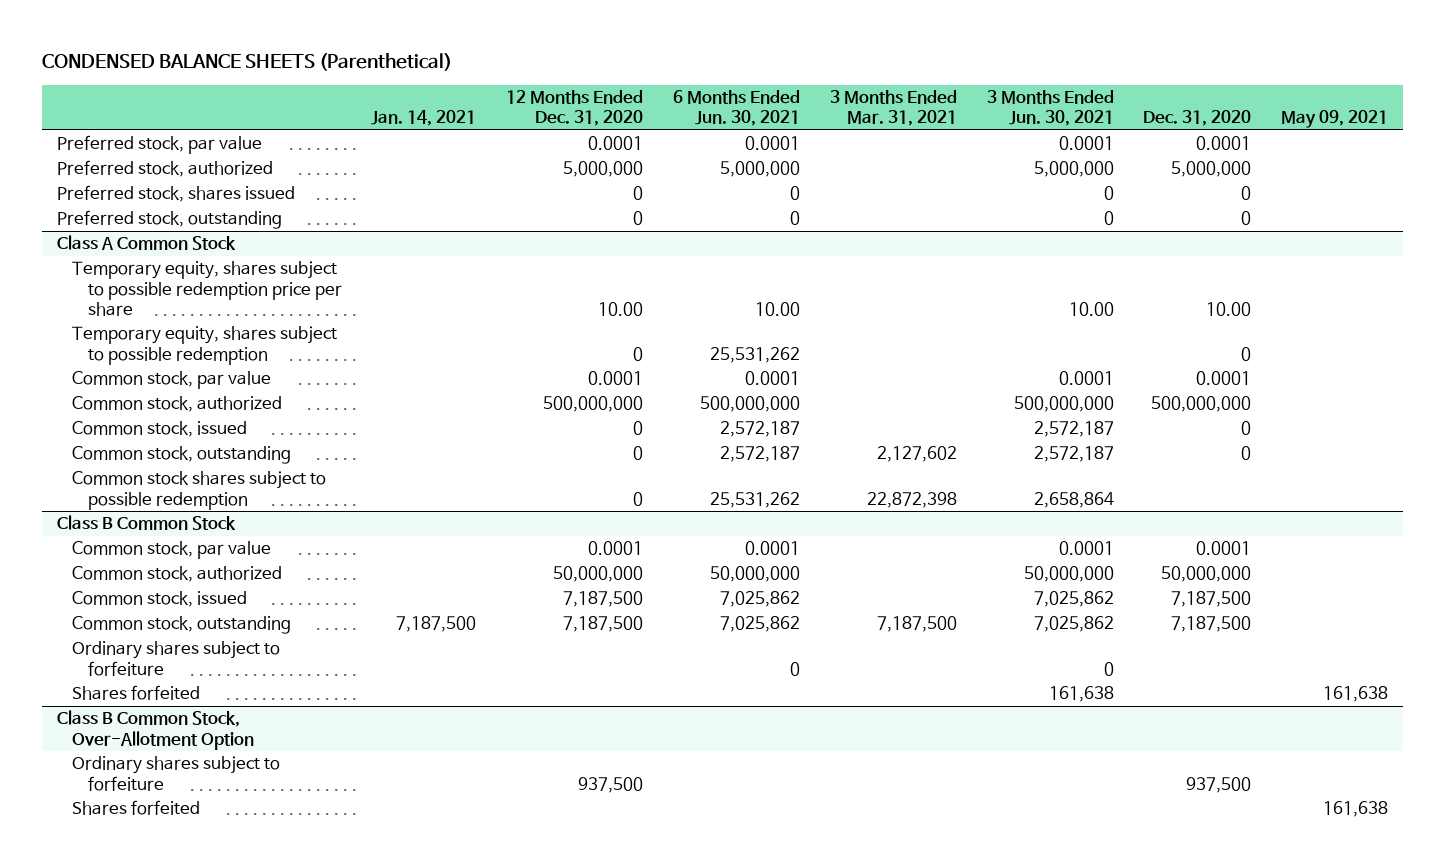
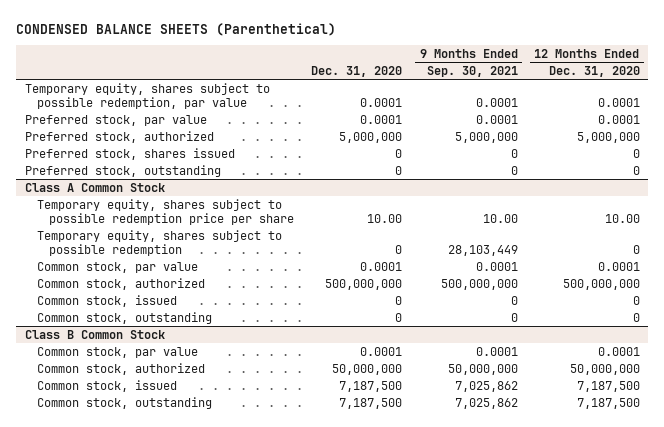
- | Jan. 14, 2021 | 12 Months Ended Dec. 31, 2020 | 6 Months Ended Jun. 30, 2021 | 3 Months Ended Mar. 31, 2021 | 3 Months Ended Jun. 30, 2021 | Dec. 31, 2020 | May 09, 2021
+ | Dec. 31, 2020 | 9 Months Ended Sep. 30, 2021 | 12 Months Ended Dec. 31, 2020
+ Temporary equity, shares subject to possible redemption, par value | 0.0001 | 0.0001 | 0.0001
@ Class A Common Stock
- Common stock shares subject to possible redemption | | 0 | 25,531,262 | 22,872,398 | 2,658,864 | |
@ Class B Common Stock
- Ordinary shares subject to forfeiture | | | 0 | | 0 | |
- Shares forfeited | | | | | 161,638 | | 161,638
- Class B Common Stock, Over-Allotment Option
- Ordinary shares subject to forfeiture | | 937,500 | | | | 937,500 |
- Shares forfeited | | | | | | | 161,638

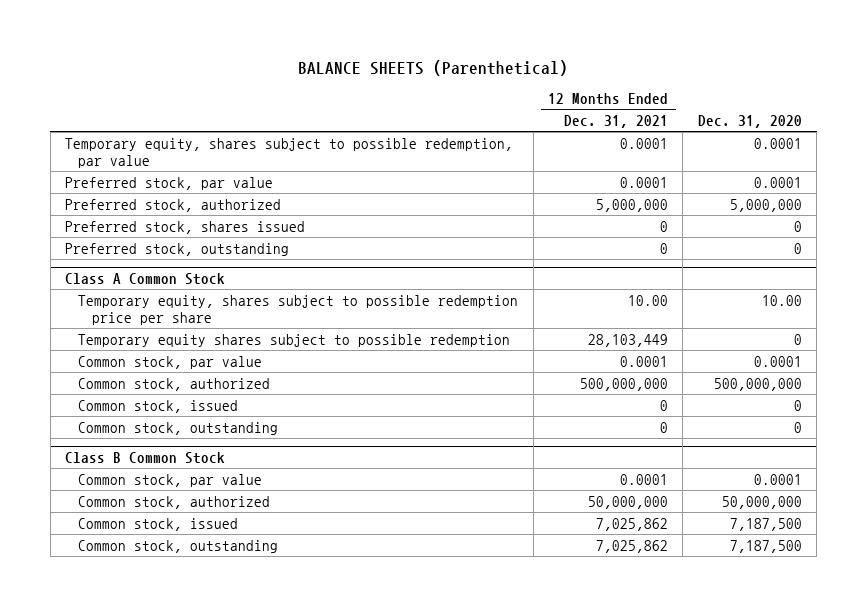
- CONDENSED BALANCE SHEETS (Parenthetical)
+ BALANCE SHEETS (Parenthetical)
- | Dec. 31, 2020 | 9 Months Ended Sep. 30, 2021 | 12 Months Ended Dec. 31, 2020
+ | 12 Months Ended Dec. 31, 2021 | Dec. 31, 2020
@ Class A Common Stock
- Temporary equity, shares subject to possible redemption | 0 | 28,103,449 | 0
+ Temporary equity shares subject to possible redemption | 28,103,449 | 0

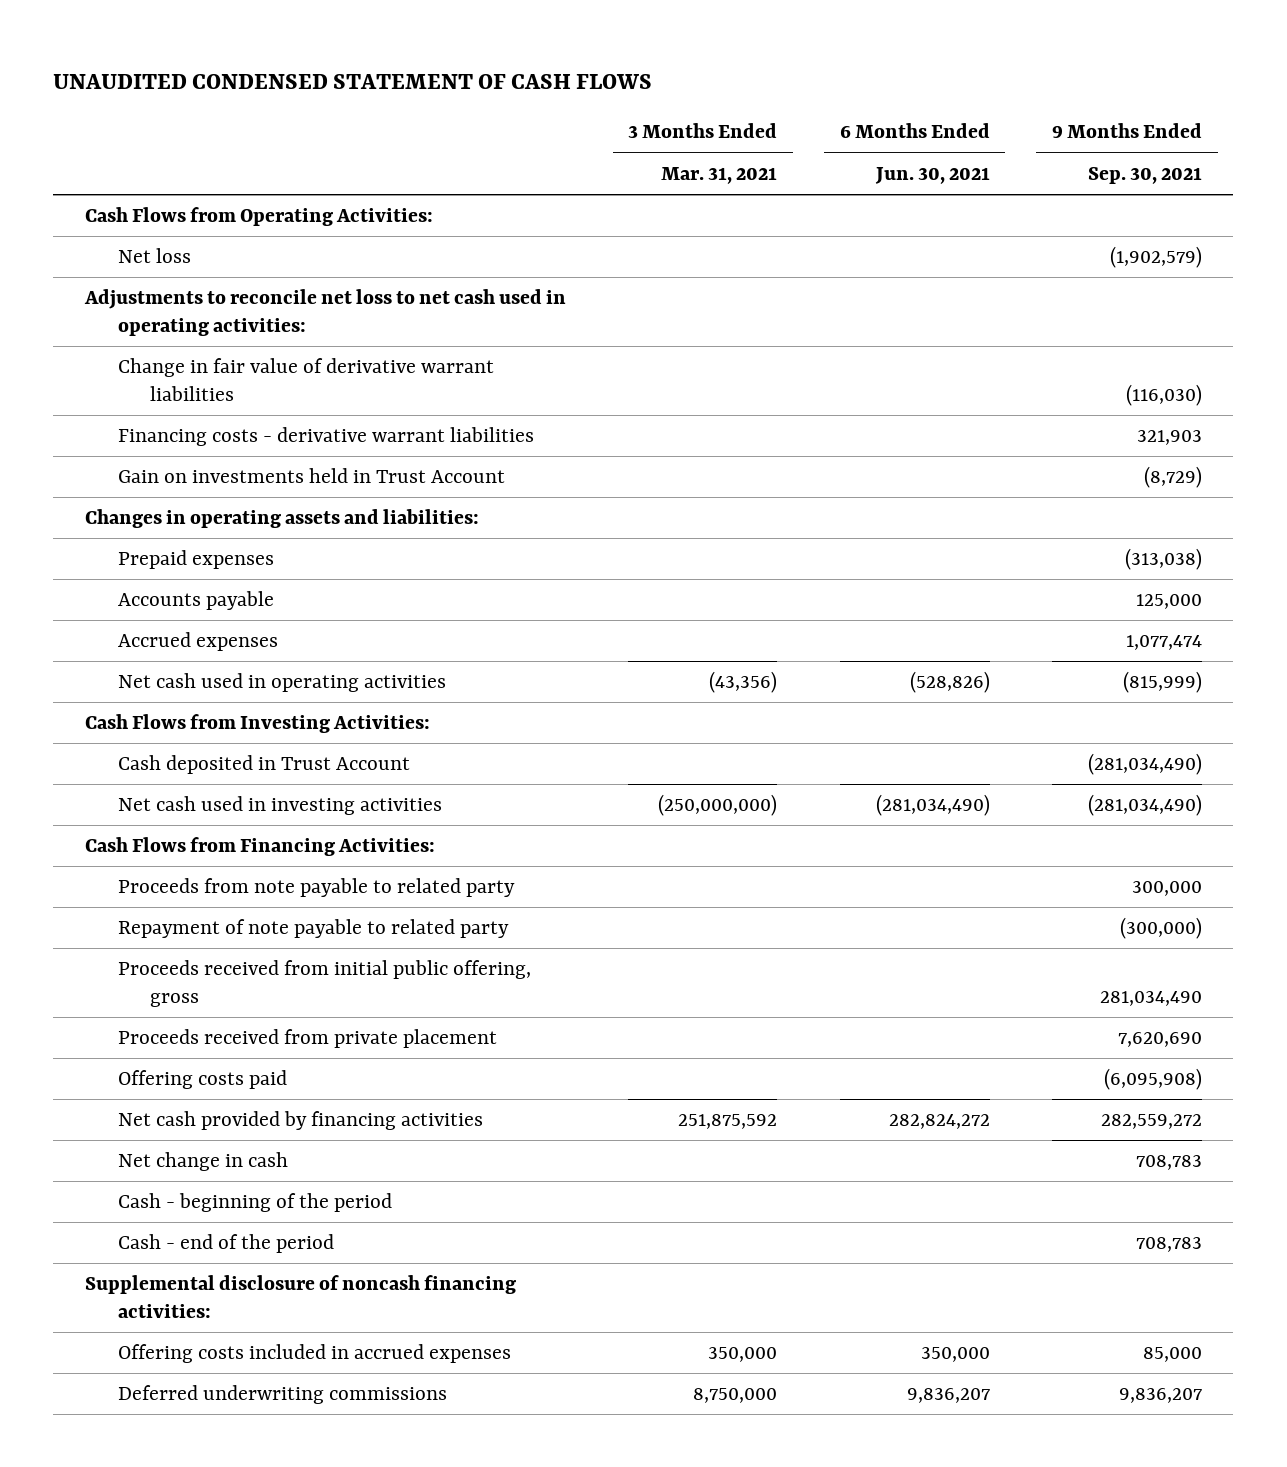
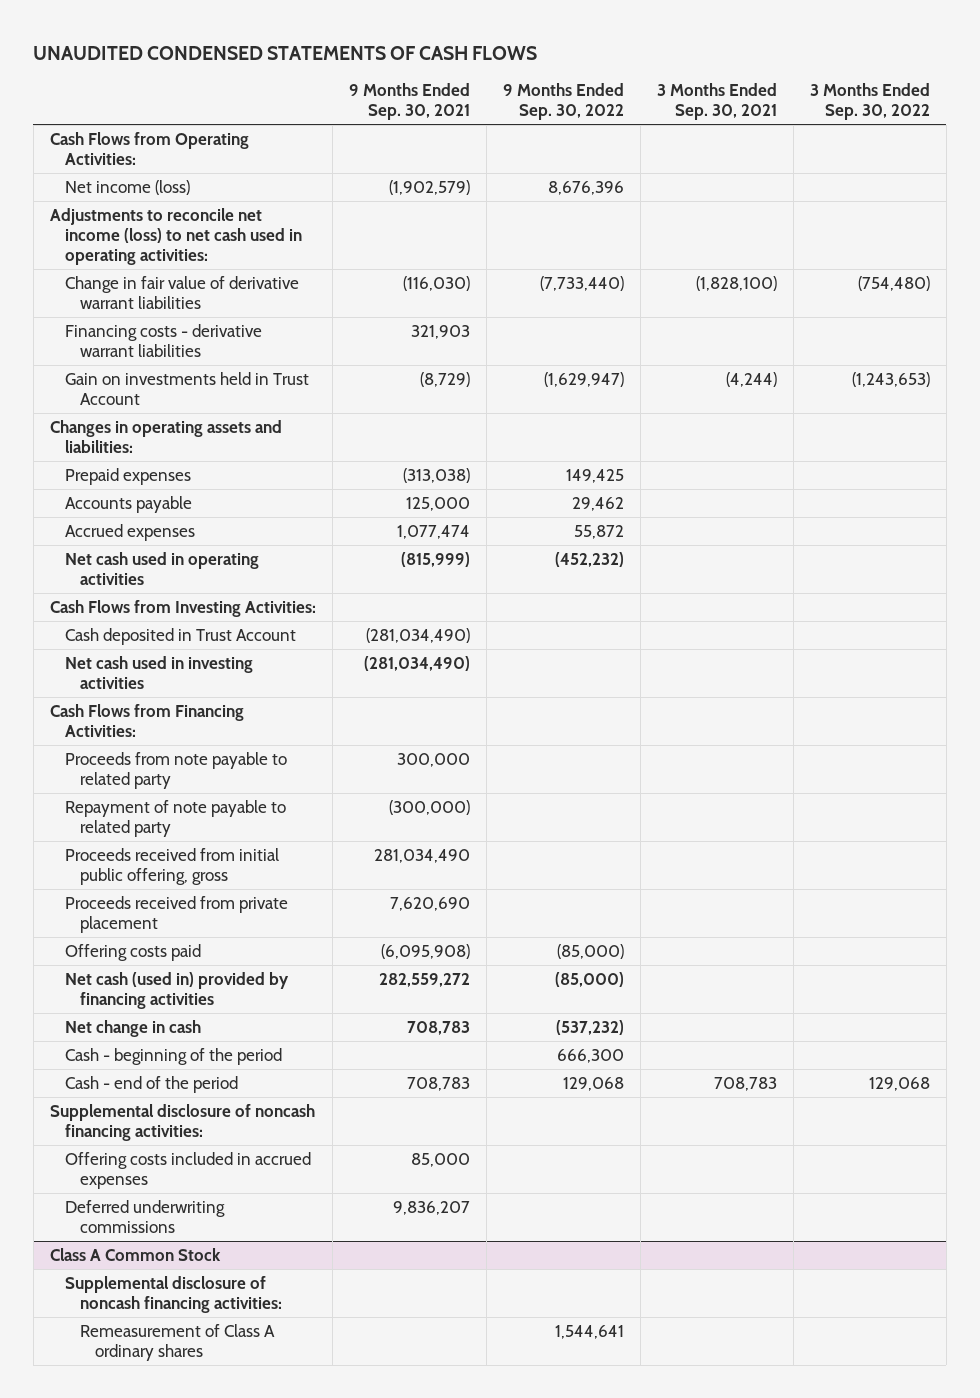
- UNAUDITED CONDENSED STATEMENT OF CASH FLOWS
+ UNAUDITED CONDENSED STATEMENTS OF CASH FLOWS
- | 3 Months Ended Mar. 31, 2021 | 6 Months Ended Jun. 30, 2021 | 9 Months Ended Sep. 30, 2021
+ | 9 Months Ended Sep. 30, 2021 | 9 Months Ended Sep. 30, 2022 | 3 Months Ended Sep. 30, 2021 | 3 Months Ended Sep. 30, 2022
- Net loss | | | (1,902,579)
- Adjustments to reconcile net loss to net cash used in operating activities:
+ Net income (loss) | (1,902,579) | 8,676,396 | |
+ Adjustments to reconcile net income (loss) to net cash used in operating activities:
- Net cash provided by financing activities | 251,875,592 | 282,824,272 | 282,559,272
+ Net cash (used in) provided by financing activities | 282,559,272 | (85,000) | |
+ Class A Common Stock
+ Supplemental disclosure of noncash financing activities:
+ Remeasurement of Class A ordinary shares | | 1,544,641 | |

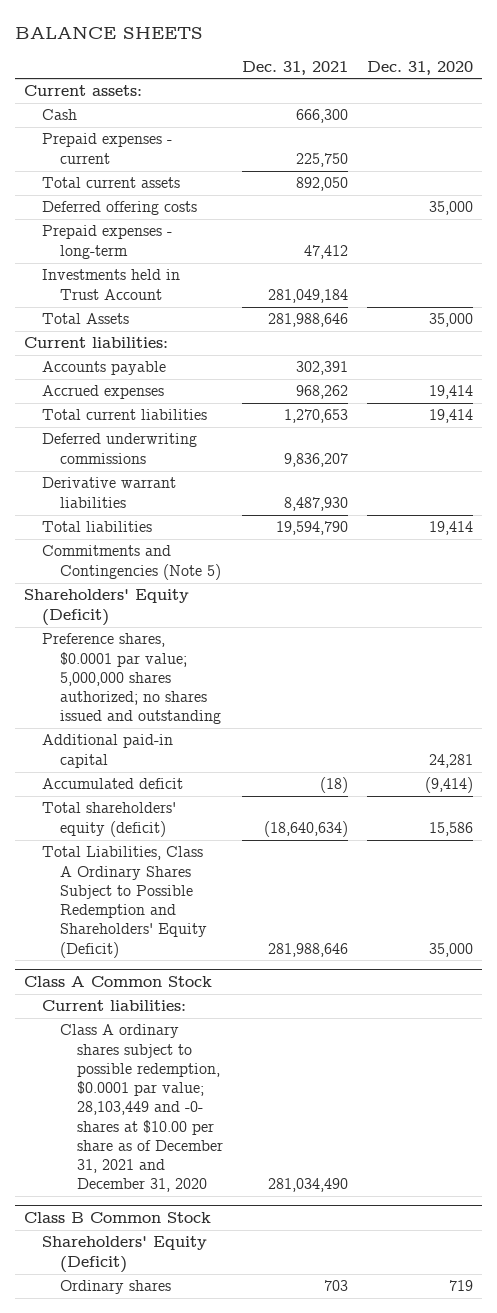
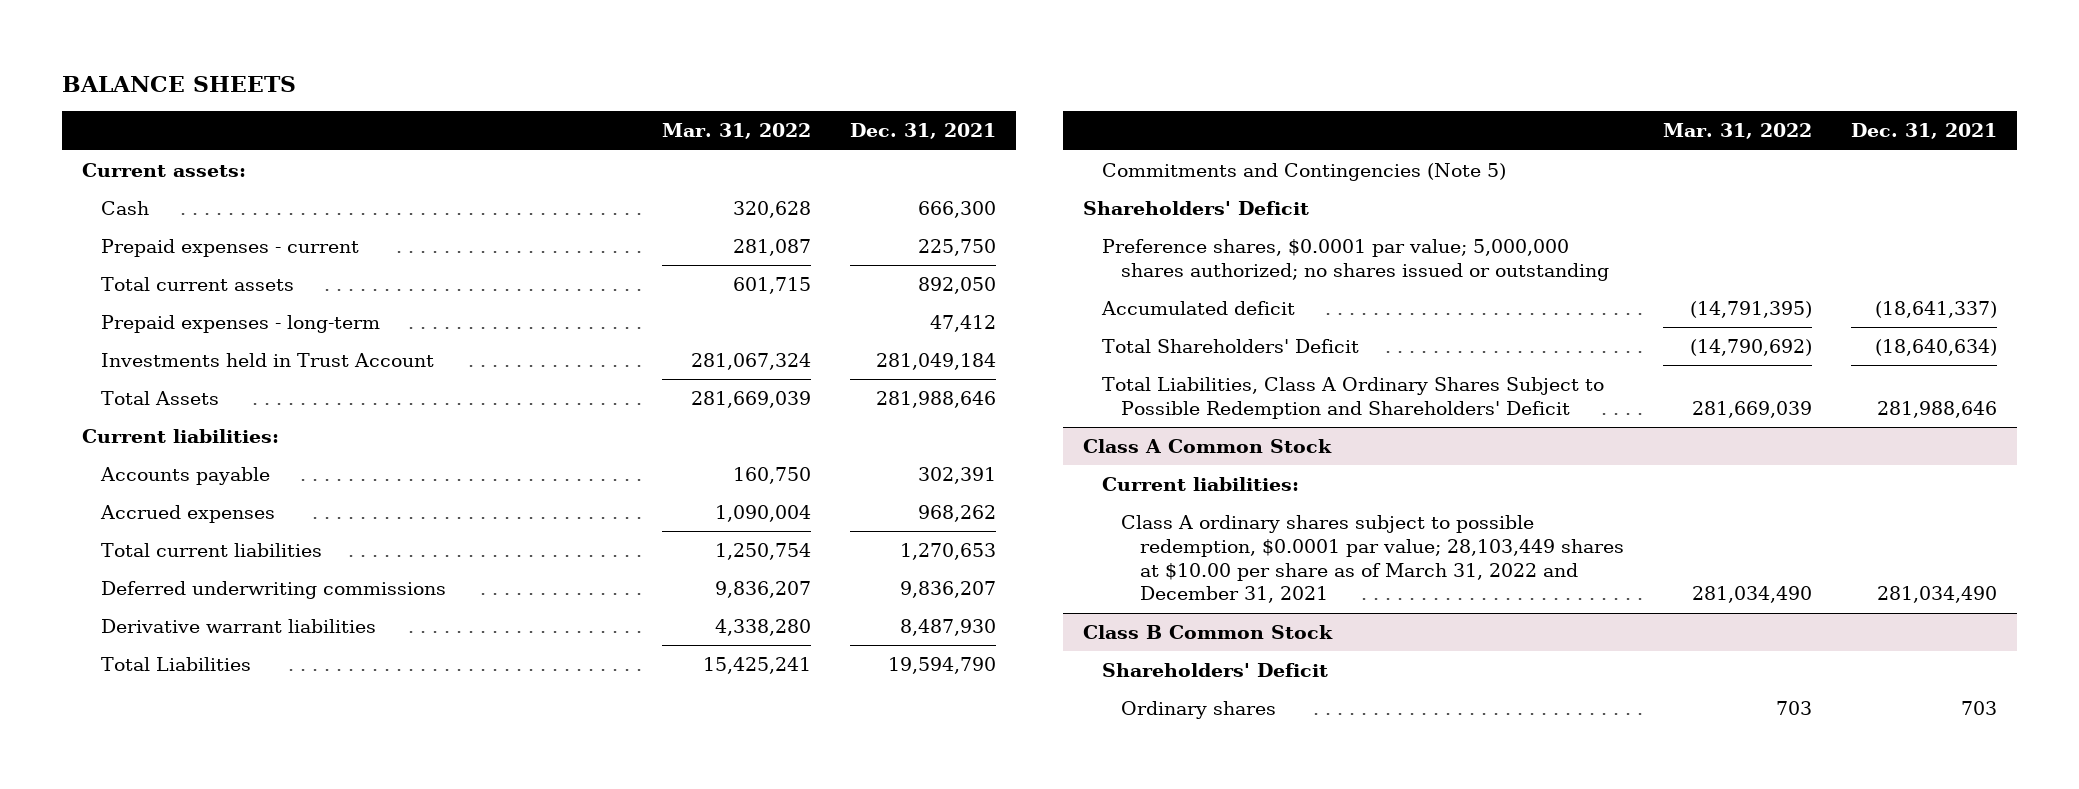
- | Dec. 31, 2021 | Dec. 31, 2020
+ | Mar. 31, 2022 | Dec. 31, 2021
- Deferred offering costs | | 35,000
- Total liabilities | 19,594,790 | 19,414
+ Total Liabilities | 15,425,241 | 19,594,790
- Shareholders' Equity (Deficit)
- Preference shares, $0.0001 par value; 5,000,000 shares authorized; no shares issued and outstanding
- Additional paid-in capital | | 24,281
- Accumulated deficit | (18) | (9,414)
- Total shareholders' equity (deficit) | (18,640,634) | 15,586
- Total Liabilities, Class A Ordinary Shares Subject to Possible Redemption and Shareholders' Equity (Deficit) | 281,988,646 | 35,000
+ Shareholders' Deficit
+ Preference shares, $0.0001 par value; 5,000,000 shares authorized; no shares issued or outstanding
+ Accumulated deficit | (14,791,395) | (18,641,337)
+ Total Shareholders' Deficit | (14,790,692) | (18,640,634)
+ Total Liabilities, Class A Ordinary Shares Subject to Possible Redemption and Shareholders' Deficit | 281,669,039 | 281,988,646
@ Class A Common Stock
- Class A ordinary shares subject to possible redemption, $0.0001 par value; 28,103,449 and -0- shares at $10.00 per share as of December 31, 2021 and December 31, 2020 | 281,034,490 |
+ Class A ordinary shares subject to possible redemption, $0.0001 par value; 28,103,449 shares at $10.00 per share as of March 31, 2022 and December 31, 2021 | 281,034,490 | 281,034,490
@ Class B Common Stock
- Shareholders' Equity (Deficit)
+ Shareholders' Deficit

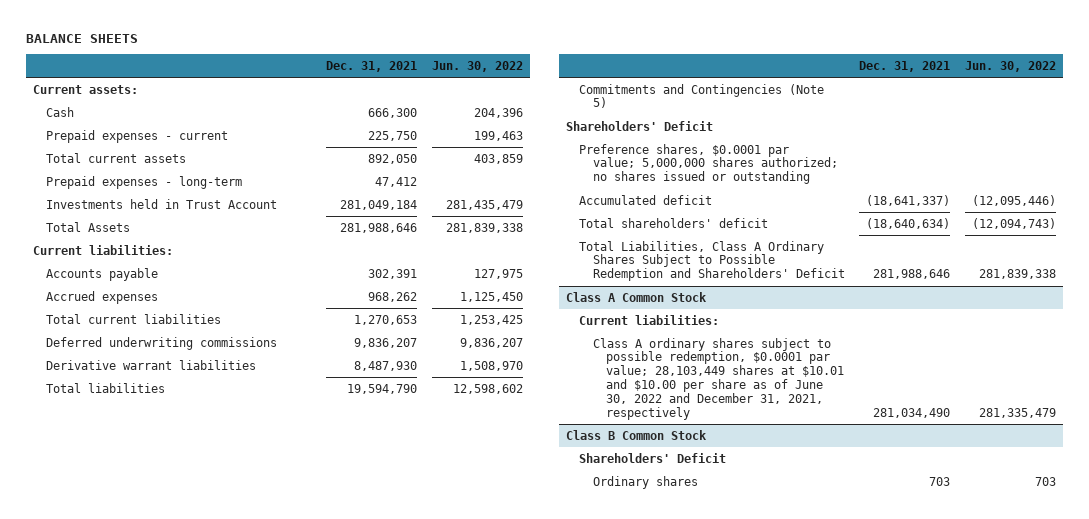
- | Mar. 31, 2022 | Dec. 31, 2021
+ | Dec. 31, 2021 | Jun. 30, 2022
- Total Liabilities | 15,425,241 | 19,594,790
+ Total liabilities | 19,594,790 | 12,598,602
- Total Shareholders' Deficit | (14,790,692) | (18,640,634)
+ Total shareholders' deficit | (18,640,634) | (12,094,743)
@ Class A Common Stock
- Class A ordinary shares subject to possible redemption, $0.0001 par value; 28,103,449 shares at $10.00 per share as of March 31, 2022 and December 31, 2021 | 281,034,490 | 281,034,490
+ Class A ordinary shares subject to possible redemption, $0.0001 par value; 28,103,449 shares at $10.01 and $10.00 per share as of June 30, 2022 and December 31, 2021, respectively | 281,034,490 | 281,335,479

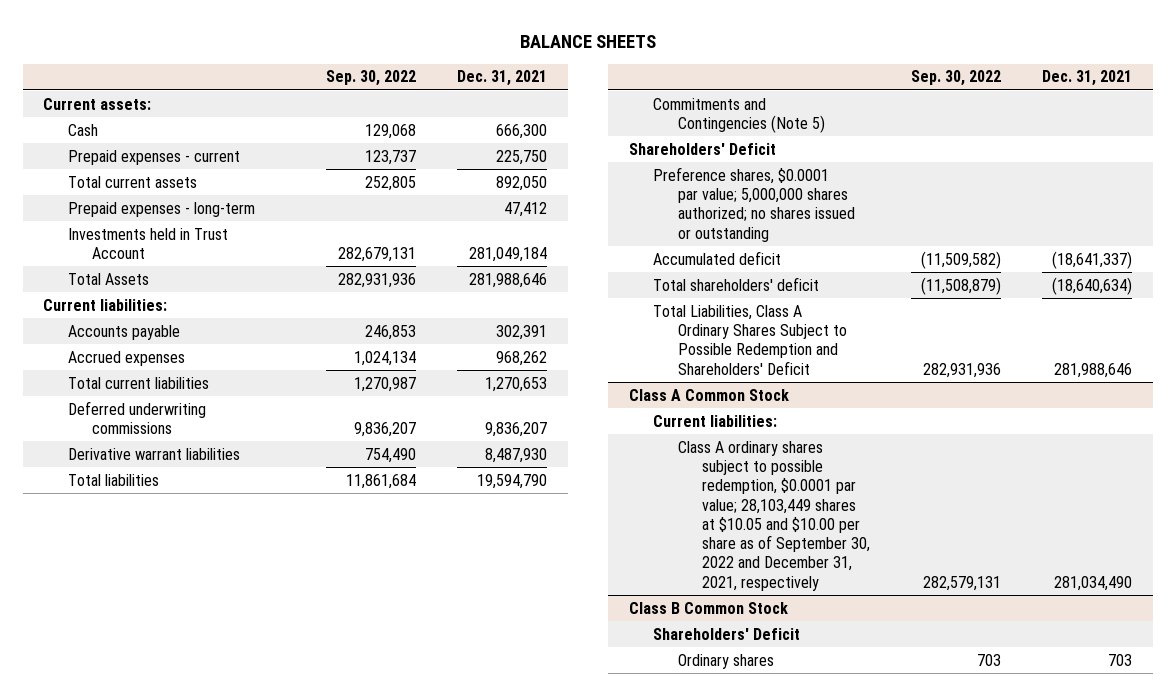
- | Dec. 31, 2021 | Jun. 30, 2022
+ | Sep. 30, 2022 | Dec. 31, 2021
@ Class A Common Stock
- Class A ordinary shares subject to possible redemption, $0.0001 par value; 28,103,449 shares at $10.01 and $10.00 per share as of June 30, 2022 and December 31, 2021, respectively | 281,034,490 | 281,335,479
+ Class A ordinary shares subject to possible redemption, $0.0001 par value; 28,103,449 shares at $10.05 and $10.00 per share as of September 30, 2022 and December 31, 2021, respectively | 282,579,131 | 281,034,490

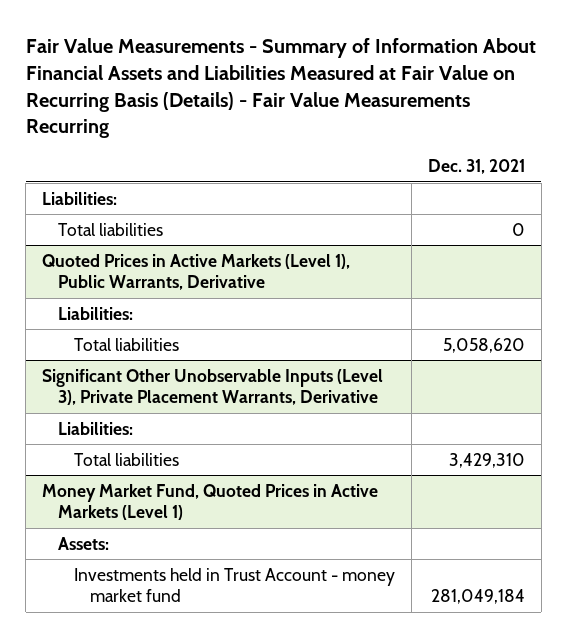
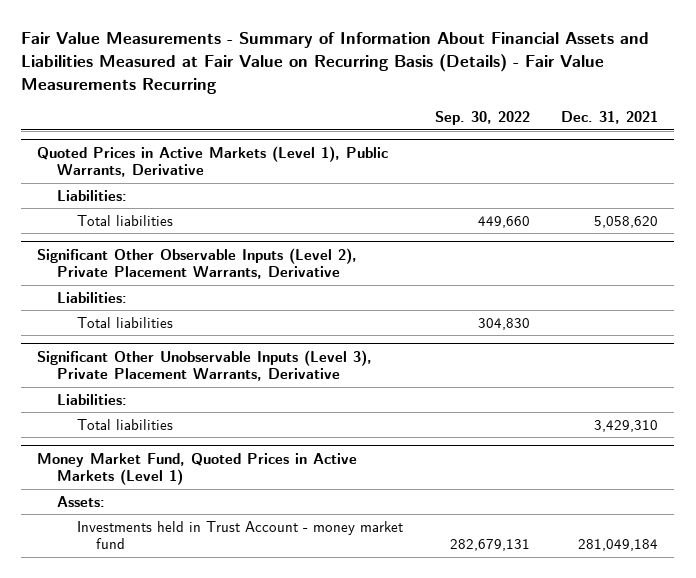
- | Dec. 31, 2021
+ | Sep. 30, 2022 | Dec. 31, 2021
- Liabilities:
- Total liabilities | 0
+ Significant Other Observable Inputs (Level 2), Private Placement Warrants, Derivative
+ Liabilities:
+ Total liabilities | 304,830 |

